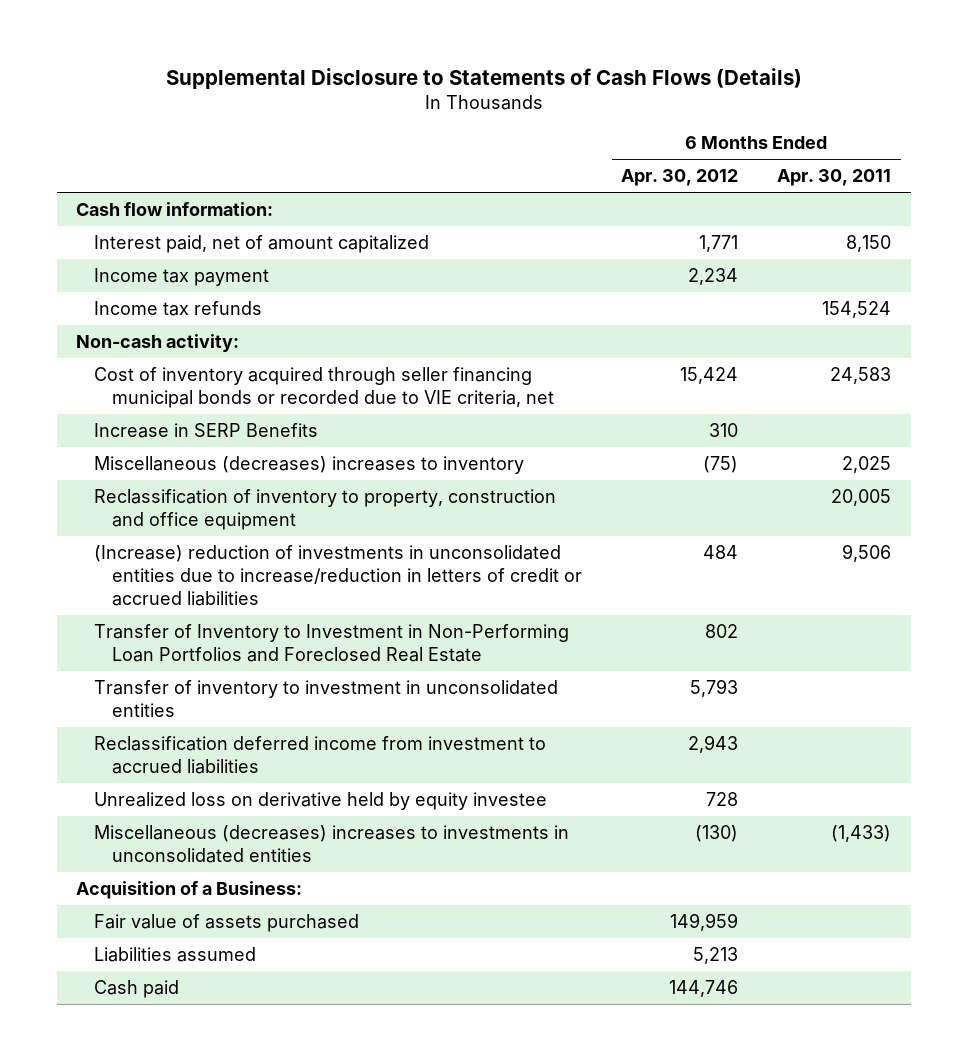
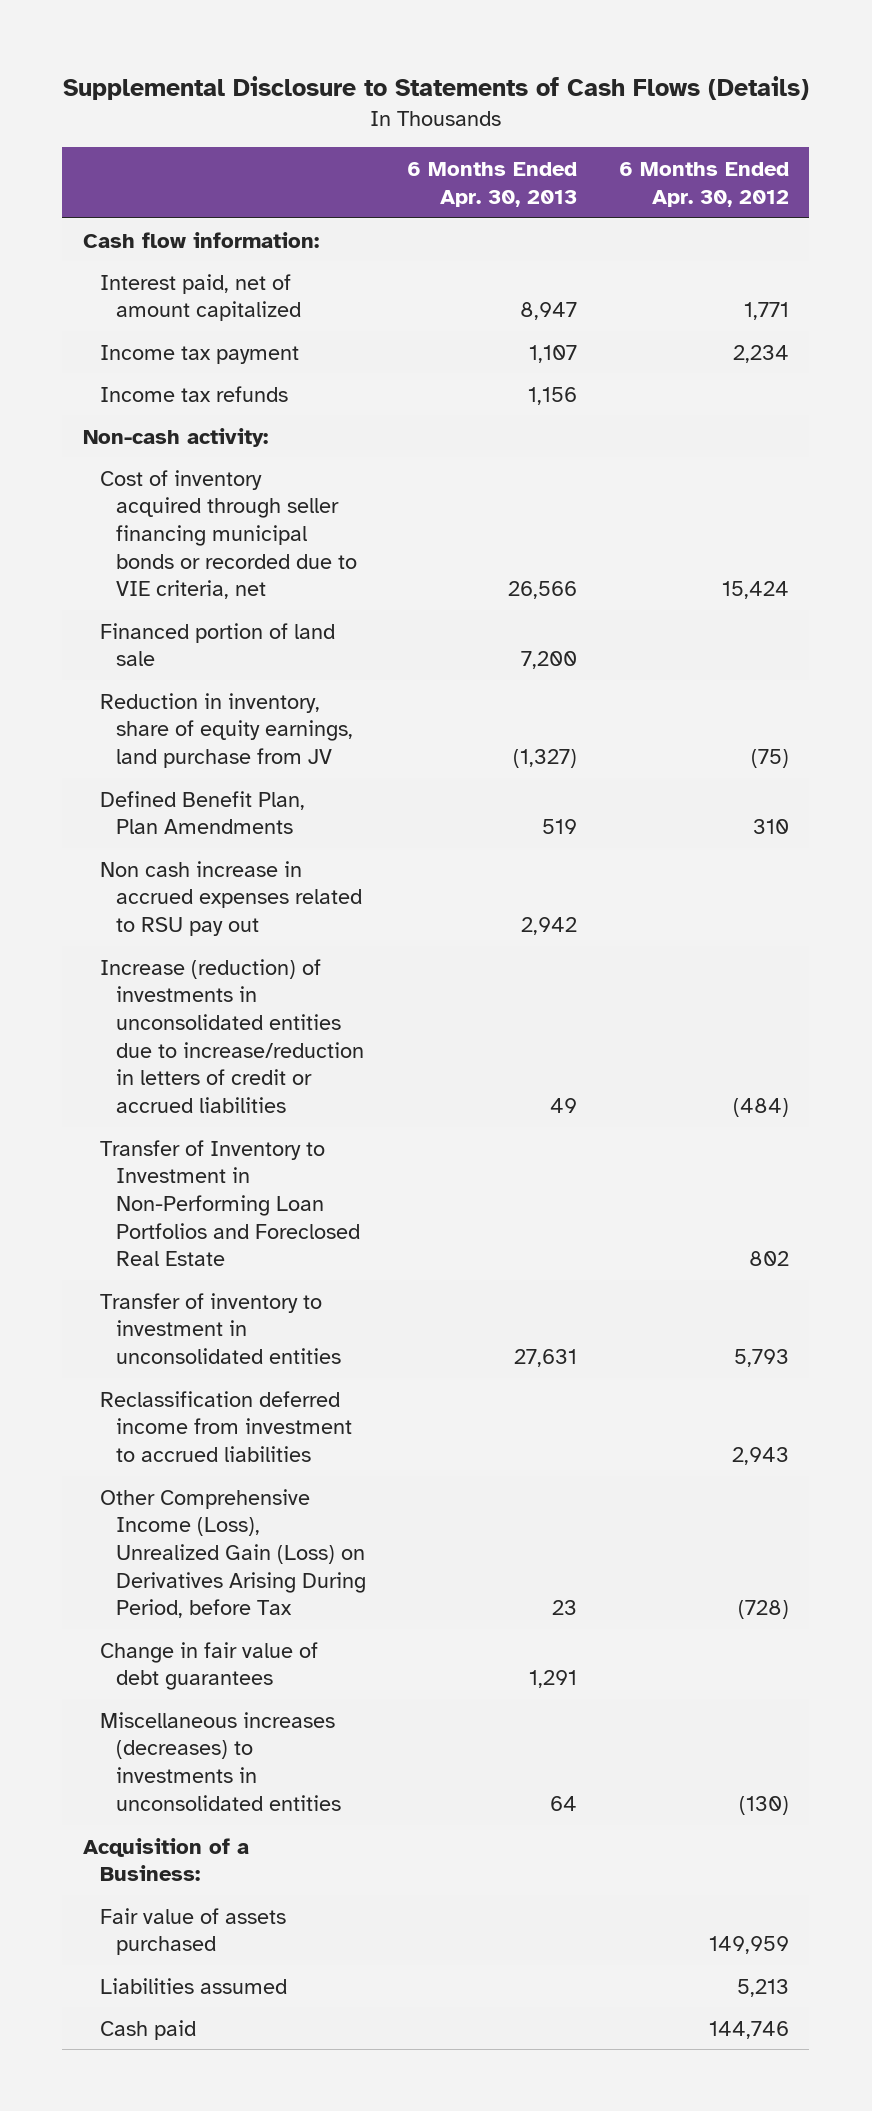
- | 6 Months Ended Apr. 30, 2012 | 6 Months Ended Apr. 30, 2011
+ | 6 Months Ended Apr. 30, 2013 | 6 Months Ended Apr. 30, 2012
- Increase in SERP Benefits | 310 |
- Miscellaneous (decreases) increases to inventory | (75) | 2,025
- Reclassification of inventory to property, construction and office equipment | | 20,005
- (Increase) reduction of investments in unconsolidated entities due to increase/reduction in letters of credit or accrued liabilities | 484 | 9,506
+ Financed portion of land sale | 7,200 |
+ Reduction in inventory, share of equity earnings, land purchase from JV | (1,327) | (75)
+ Defined Benefit Plan, Plan Amendments | 519 | 310
+ Non cash increase in accrued expenses related to RSU pay out | 2,942 |
+ Increase (reduction) of investments in unconsolidated entities due to increase/reduction in letters of credit or accrued liabilities | 49 | (484)
- Unrealized loss on derivative held by equity investee | 728 |
- Miscellaneous (decreases) increases to investments in unconsolidated entities | (130) | (1,433)
+ Other Comprehensive Income (Loss), Unrealized Gain (Loss) on Derivatives Arising During Period, before Tax | 23 | (728)
+ Change in fair value of debt guarantees | 1,291 |
+ Miscellaneous increases (decreases) to investments in unconsolidated entities | 64 | (130)

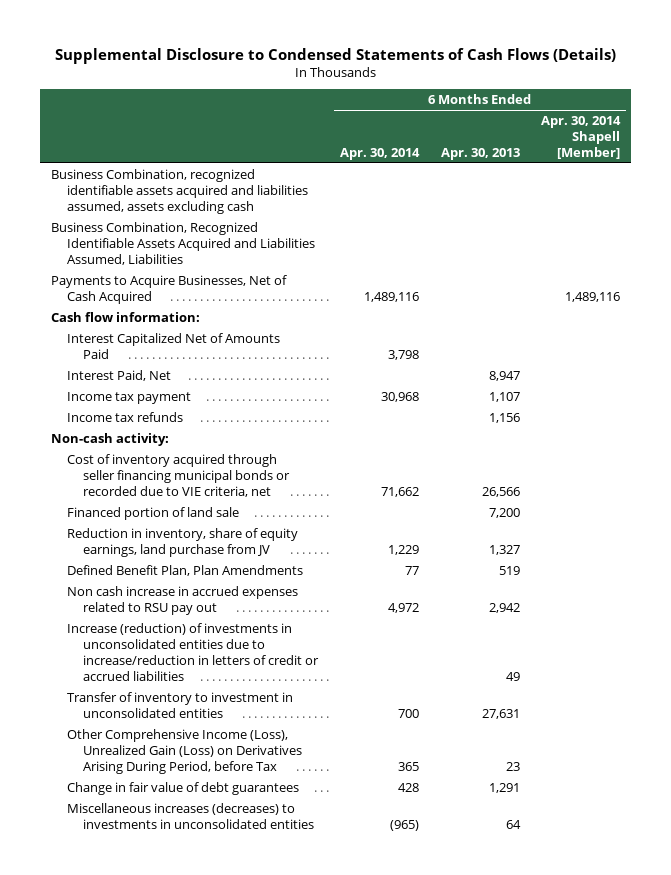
- Supplemental Disclosure to Statements of Cash Flows (Details)
+ Supplemental Disclosure to Condensed Statements of Cash Flows (Details)
- | 6 Months Ended Apr. 30, 2013 | 6 Months Ended Apr. 30, 2012
+ | 6 Months Ended Apr. 30, 2014 | 6 Months Ended Apr. 30, 2013 | 6 Months Ended Apr. 30, 2014 Shapell [Member]
+ Business Combination, recognized identifiable assets acquired and liabilities assumed, assets excluding cash
+ Business Combination, Recognized Identifiable Assets Acquired and Liabilities Assumed, Liabilities
+ Payments to Acquire Businesses, Net of Cash Acquired | 1,489,116 | | 1,489,116
- Interest paid, net of amount capitalized | 8,947 | 1,771
+ Interest Capitalized Net of Amounts Paid | 3,798 | |
+ Interest Paid, Net | | 8,947 |
- Reduction in inventory, share of equity earnings, land purchase from JV | (1,327) | (75)
+ Reduction in inventory, share of equity earnings, land purchase from JV | 1,229 | 1,327 |
- Transfer of Inventory to Investment in Non-Performing Loan Portfolios and Foreclosed Real Estate | | 802
- Reclassification deferred income from investment to accrued liabilities | | 2,943
- Acquisition of a Business:
- Fair value of assets purchased | | 149,959
- Liabilities assumed | | 5,213
- Cash paid | | 144,746

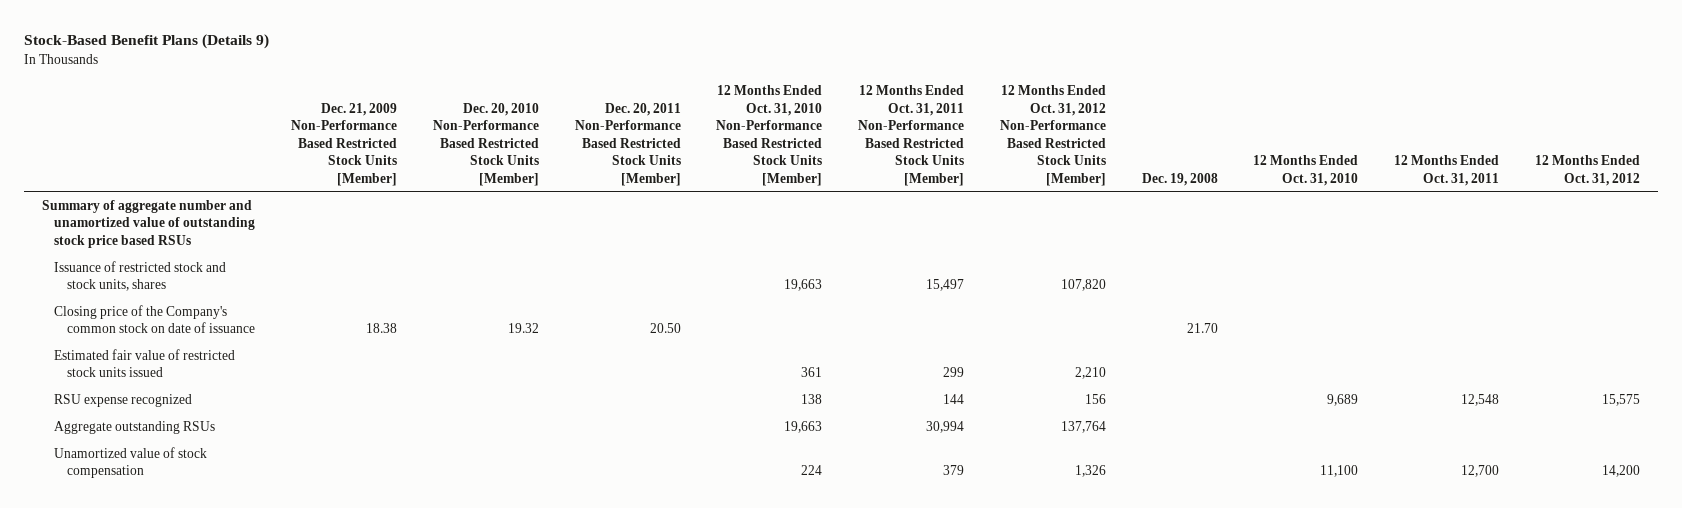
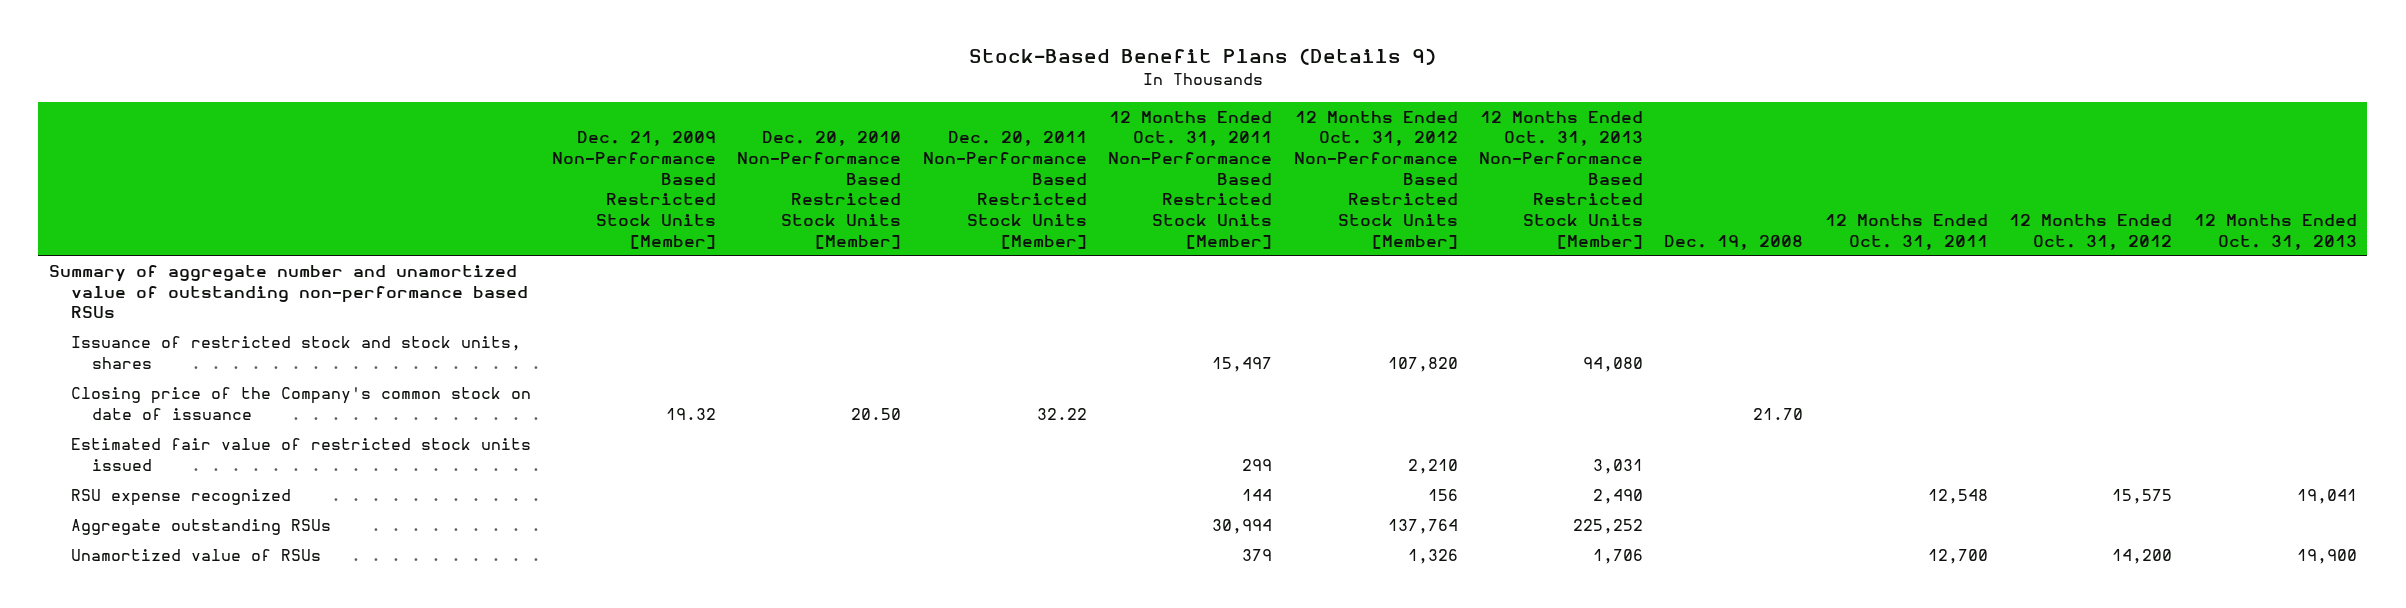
- | Dec. 21, 2009 Non-Performance Based Restricted Stock Units [Member] | Dec. 20, 2010 Non-Performance Based Restricted Stock Units [Member] | Dec. 20, 2011 Non-Performance Based Restricted Stock Units [Member] | 12 Months Ended Oct. 31, 2010 Non-Performance Based Restricted Stock Units [Member] | 12 Months Ended Oct. 31, 2011 Non-Performance Based Restricted Stock Units [Member] | 12 Months Ended Oct. 31, 2012 Non-Performance Based Restricted Stock Units [Member] | Dec. 19, 2008 | 12 Months Ended Oct. 31, 2010 | 12 Months Ended Oct. 31, 2011 | 12 Months Ended Oct. 31, 2012
+ | Dec. 21, 2009 Non-Performance Based Restricted Stock Units [Member] | Dec. 20, 2010 Non-Performance Based Restricted Stock Units [Member] | Dec. 20, 2011 Non-Performance Based Restricted Stock Units [Member] | 12 Months Ended Oct. 31, 2011 Non-Performance Based Restricted Stock Units [Member] | 12 Months Ended Oct. 31, 2012 Non-Performance Based Restricted Stock Units [Member] | 12 Months Ended Oct. 31, 2013 Non-Performance Based Restricted Stock Units [Member] | Dec. 19, 2008 | 12 Months Ended Oct. 31, 2011 | 12 Months Ended Oct. 31, 2012 | 12 Months Ended Oct. 31, 2013
- Summary of aggregate number and unamortized value of outstanding stock price based RSUs
+ Summary of aggregate number and unamortized value of outstanding non-performance based RSUs
- Closing price of the Company's common stock on date of issuance | 18.38 | 19.32 | 20.50 | | | | 21.70 | | |
+ Closing price of the Company's common stock on date of issuance | 19.32 | 20.50 | 32.22 | | | | 21.70 | | |
- Unamortized value of stock compensation | | | | 224 | 379 | 1,326 | | 11,100 | 12,700 | 14,200
+ Unamortized value of RSUs | | | | 379 | 1,326 | 1,706 | | 12,700 | 14,200 | 19,900

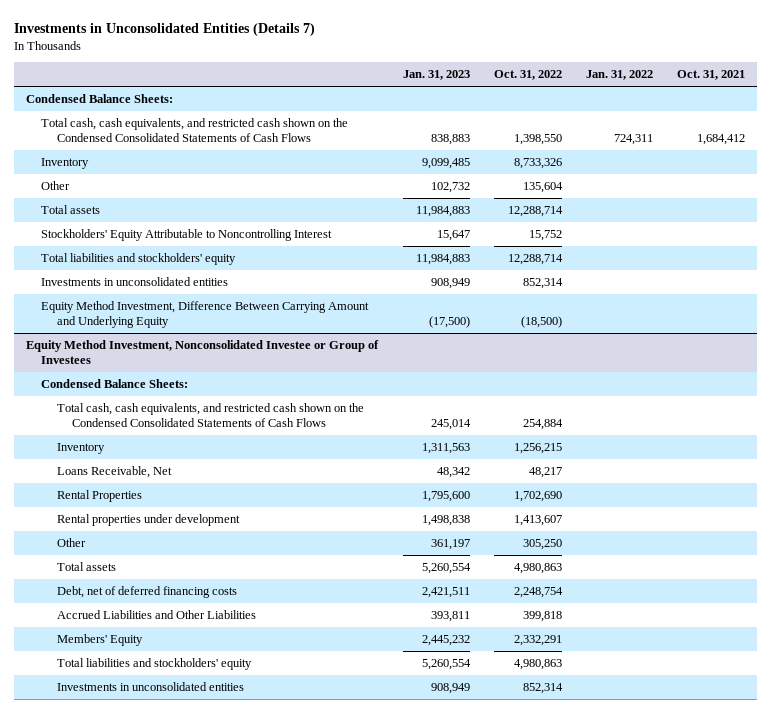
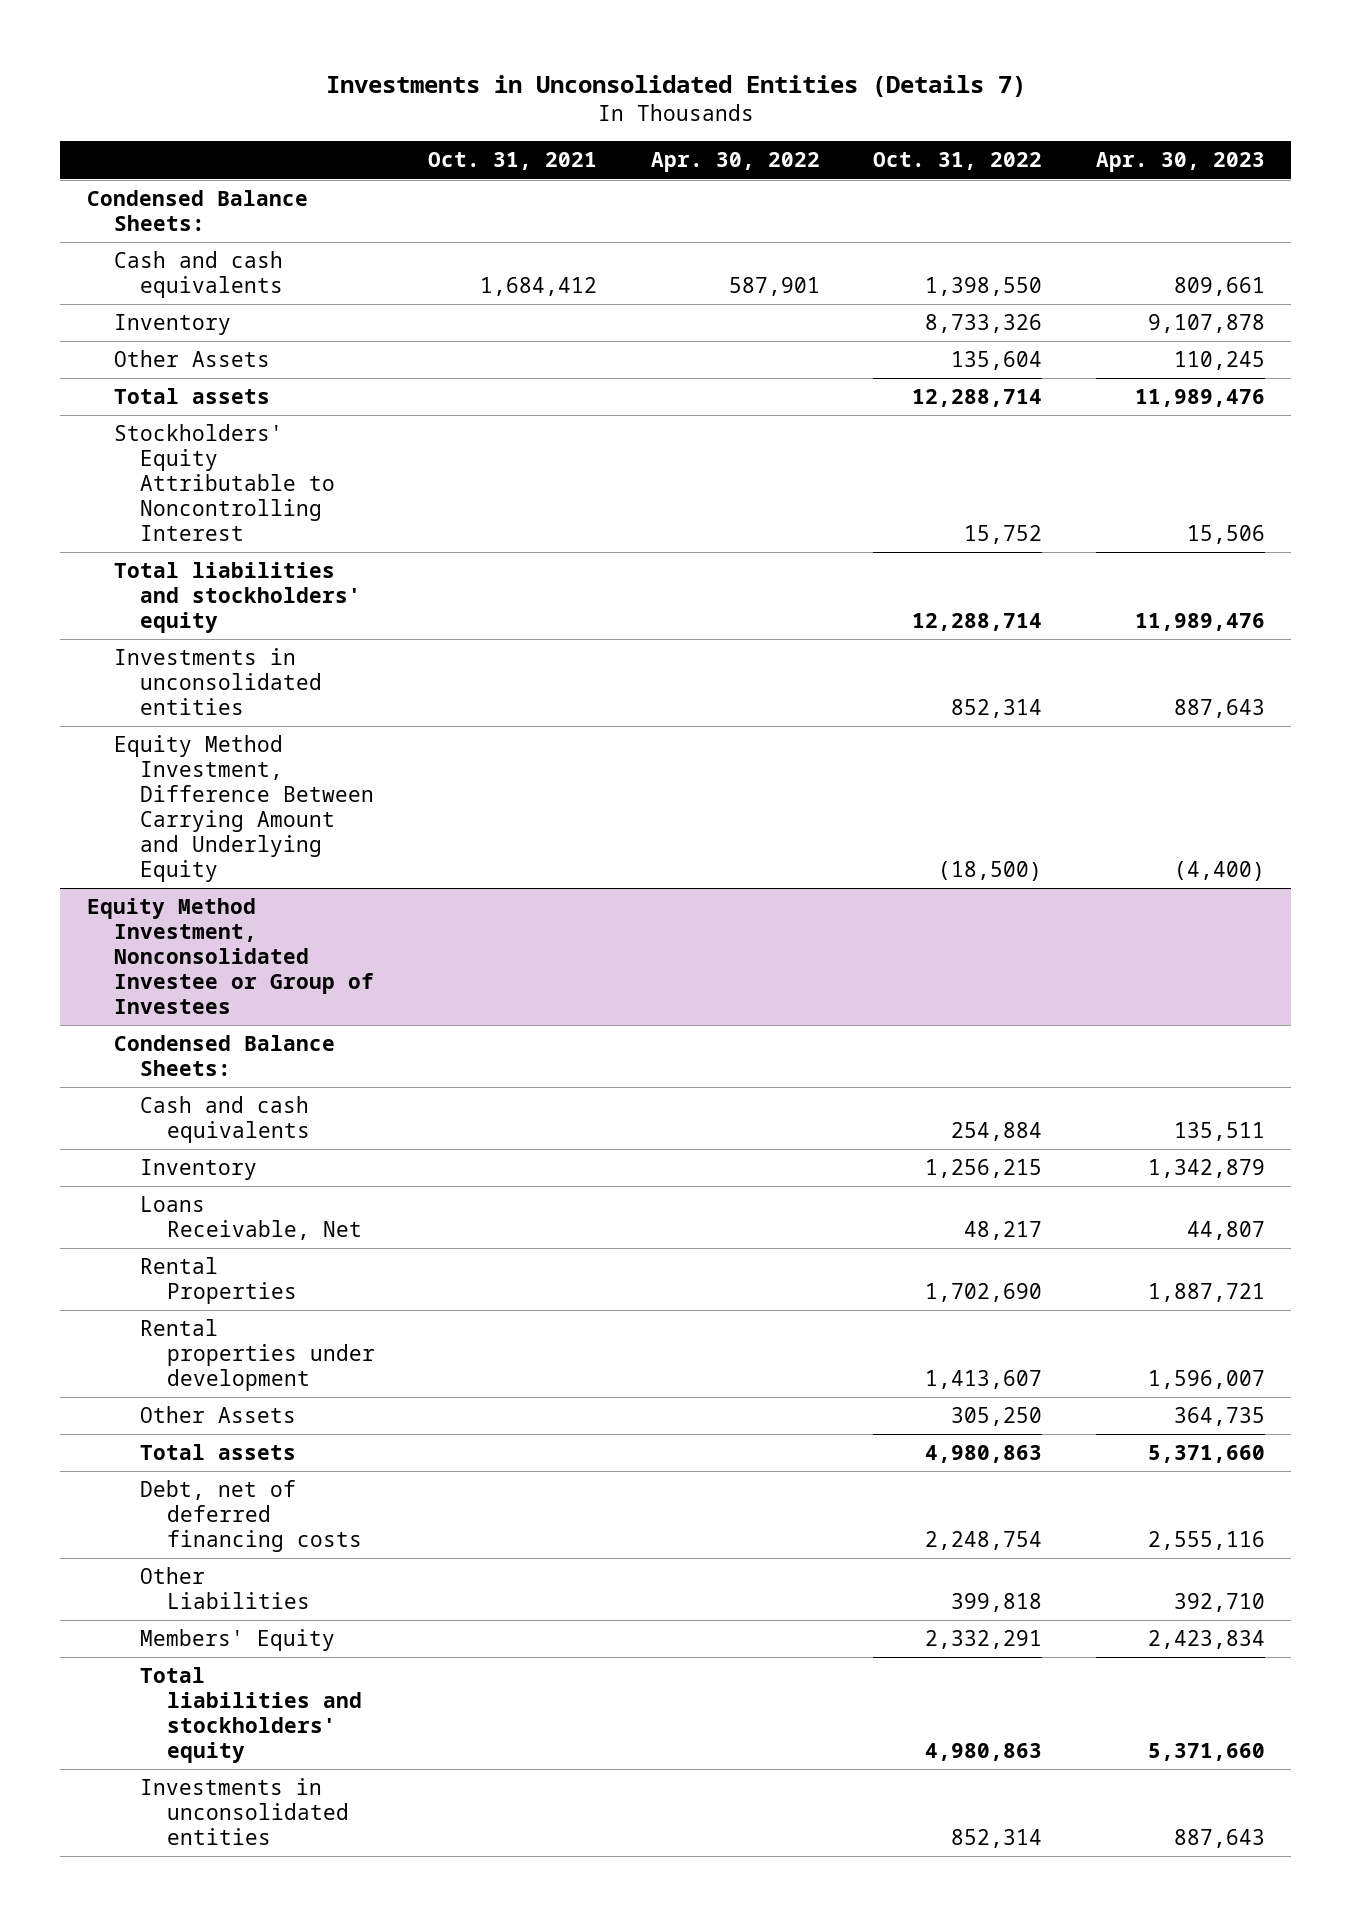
- | Jan. 31, 2023 | Oct. 31, 2022 | Jan. 31, 2022 | Oct. 31, 2021
+ | Oct. 31, 2021 | Apr. 30, 2022 | Oct. 31, 2022 | Apr. 30, 2023
- Total cash, cash equivalents, and restricted cash shown on the Condensed Consolidated Statements of Cash Flows | 838,883 | 1,398,550 | 724,311 | 1,684,412
+ Cash and cash equivalents | 1,684,412 | 587,901 | 1,398,550 | 809,661
- Other | 102,732 | 135,604 | |
+ Other Assets | | | 135,604 | 110,245
@ Equity Method Investment, Nonconsolidated Investee or Group of Investees
- Total cash, cash equivalents, and restricted cash shown on the Condensed Consolidated Statements of Cash Flows | 245,014 | 254,884 | |
+ Cash and cash equivalents | | | 254,884 | 135,511
- Other | 361,197 | 305,250 | |
+ Other Assets | | | 305,250 | 364,735
- Accrued Liabilities and Other Liabilities | 393,811 | 399,818 | |
+ Other Liabilities | | | 399,818 | 392,710

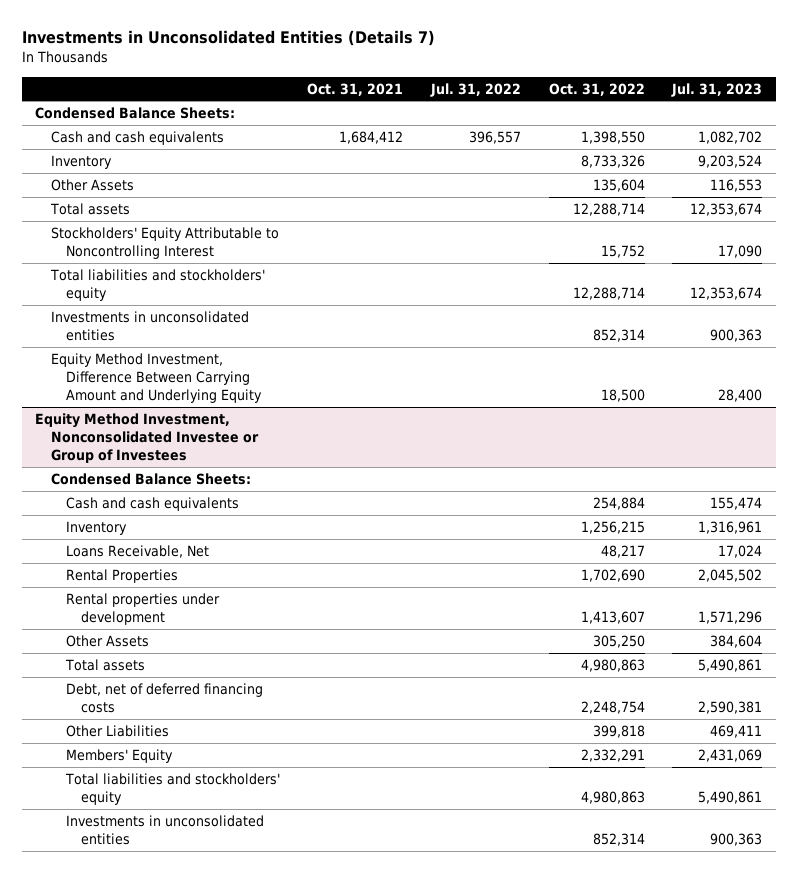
- | Oct. 31, 2021 | Apr. 30, 2022 | Oct. 31, 2022 | Apr. 30, 2023
+ | Oct. 31, 2021 | Jul. 31, 2022 | Oct. 31, 2022 | Jul. 31, 2023
- Equity Method Investment, Difference Between Carrying Amount and Underlying Equity | | | (18,500) | (4,400)
+ Equity Method Investment, Difference Between Carrying Amount and Underlying Equity | | | 18,500 | 28,400

